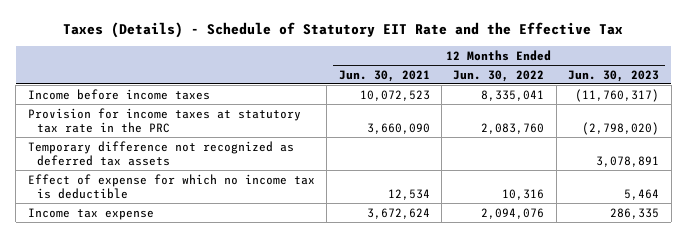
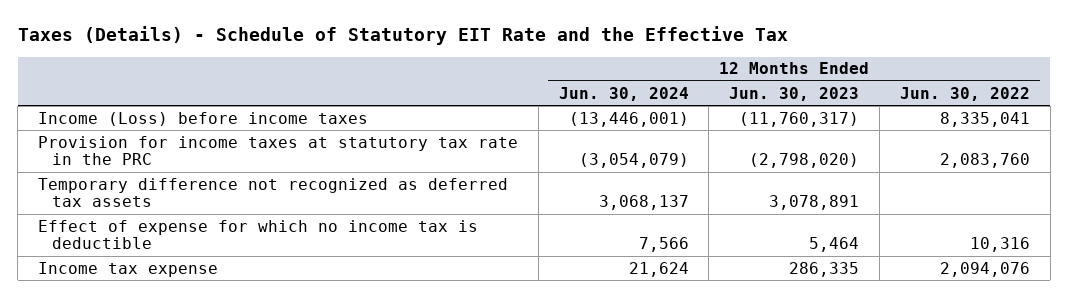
- | 12 Months Ended Jun. 30, 2021 | 12 Months Ended Jun. 30, 2022 | 12 Months Ended Jun. 30, 2023
+ | 12 Months Ended Jun. 30, 2024 | 12 Months Ended Jun. 30, 2023 | 12 Months Ended Jun. 30, 2022
- Income before income taxes | 10,072,523 | 8,335,041 | (11,760,317)
+ Income (Loss) before income taxes | (13,446,001) | (11,760,317) | 8,335,041

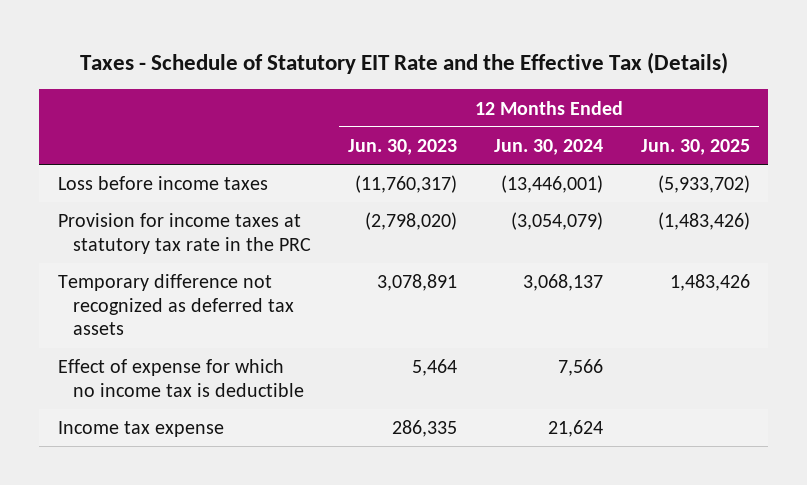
- Taxes (Details) - Schedule of Statutory EIT Rate and the Effective Tax
+ Taxes - Schedule of Statutory EIT Rate and the Effective Tax (Details)
- | 12 Months Ended Jun. 30, 2024 | 12 Months Ended Jun. 30, 2023 | 12 Months Ended Jun. 30, 2022
+ | 12 Months Ended Jun. 30, 2023 | 12 Months Ended Jun. 30, 2024 | 12 Months Ended Jun. 30, 2025
- Income (Loss) before income taxes | (13,446,001) | (11,760,317) | 8,335,041
+ Loss before income taxes | (11,760,317) | (13,446,001) | (5,933,702)

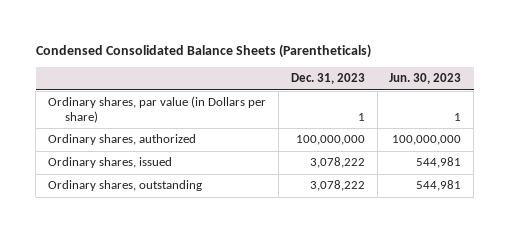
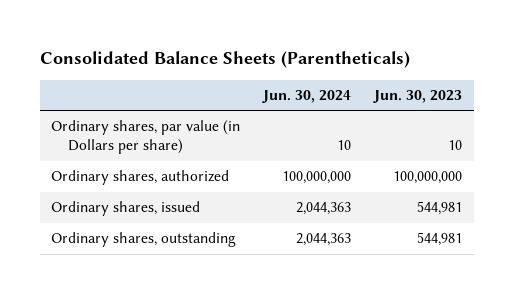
- Condensed Consolidated Balance Sheets (Parentheticals)
+ Consolidated Balance Sheets (Parentheticals)
- | Dec. 31, 2023 | Jun. 30, 2023
+ | Jun. 30, 2024 | Jun. 30, 2023
- Ordinary shares, par value (in Dollars per share) | 1 | 1
+ Ordinary shares, par value (in Dollars per share) | 10 | 10

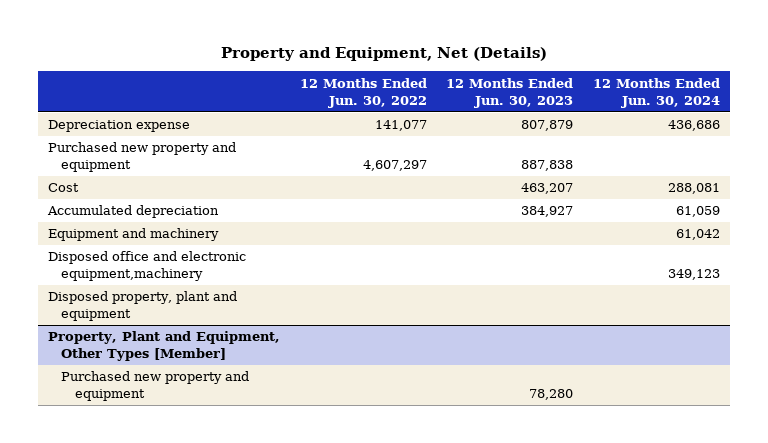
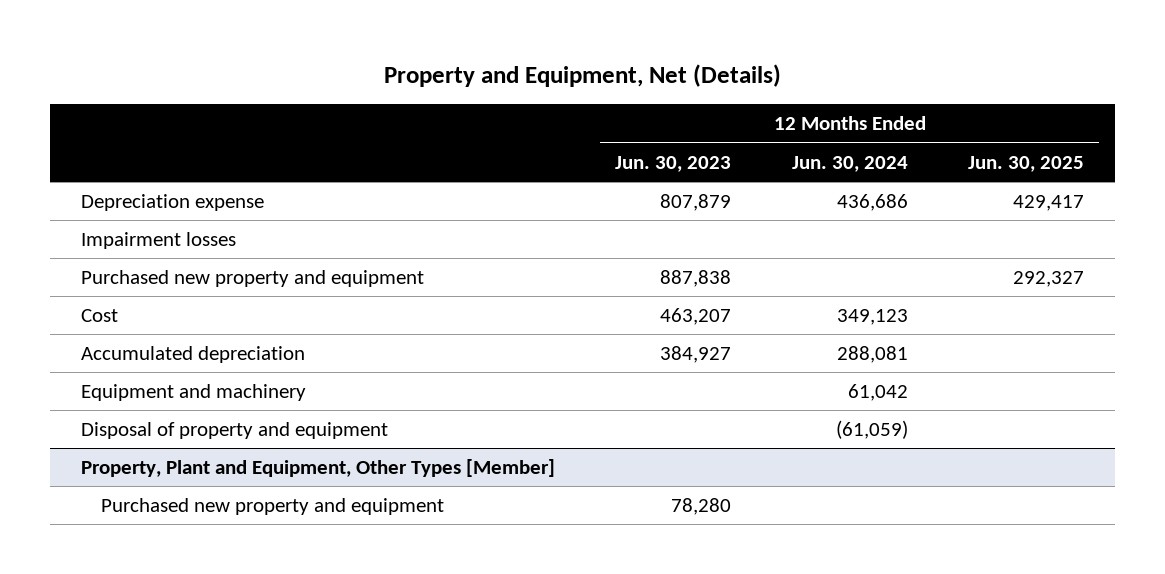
- | 12 Months Ended Jun. 30, 2022 | 12 Months Ended Jun. 30, 2023 | 12 Months Ended Jun. 30, 2024
+ | 12 Months Ended Jun. 30, 2023 | 12 Months Ended Jun. 30, 2024 | 12 Months Ended Jun. 30, 2025
+ Impairment losses
- Cost | | 463,207 | 288,081
- Accumulated depreciation | | 384,927 | 61,059
+ Cost | 463,207 | 349,123 |
+ Accumulated depreciation | 384,927 | 288,081 |
- Disposed office and electronic equipment,machinery | | | 349,123
- Disposed property, plant and equipment
+ Disposal of property and equipment | | (61,059) |

